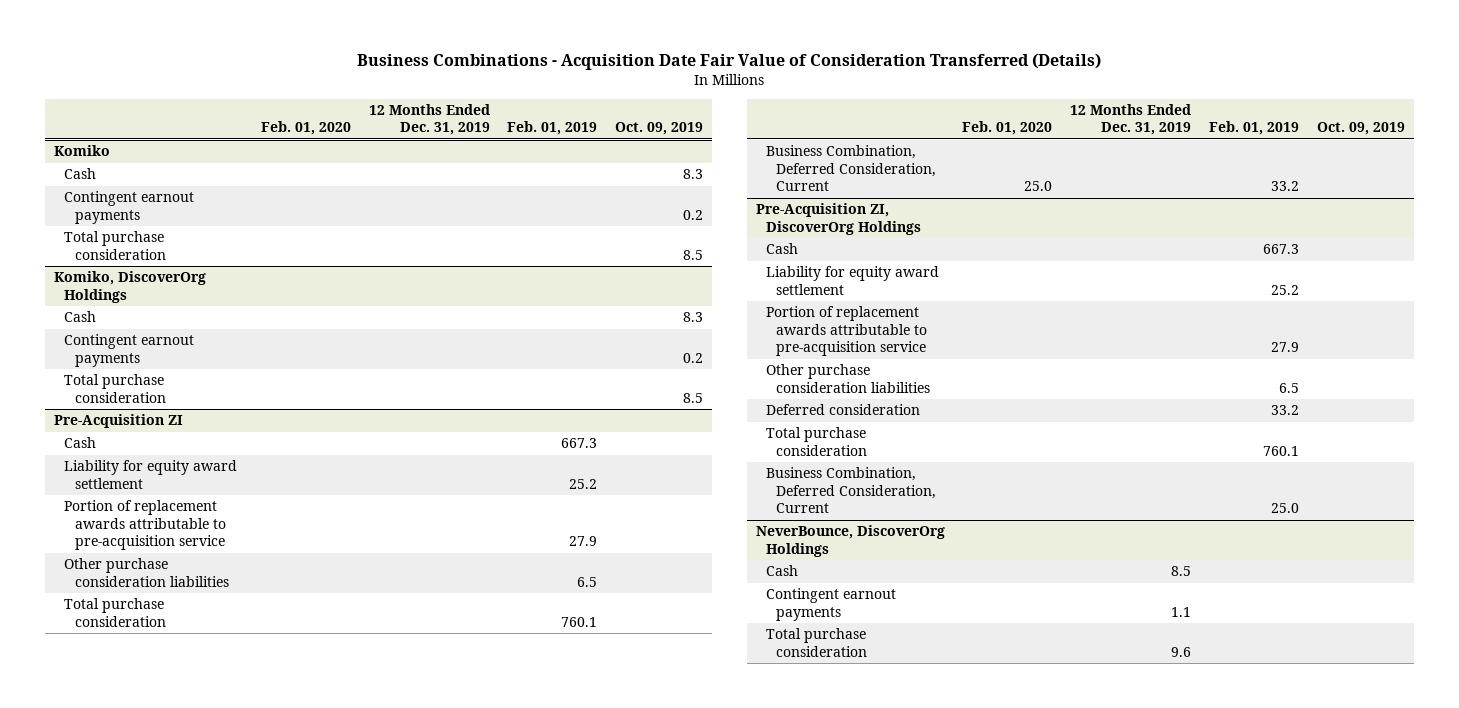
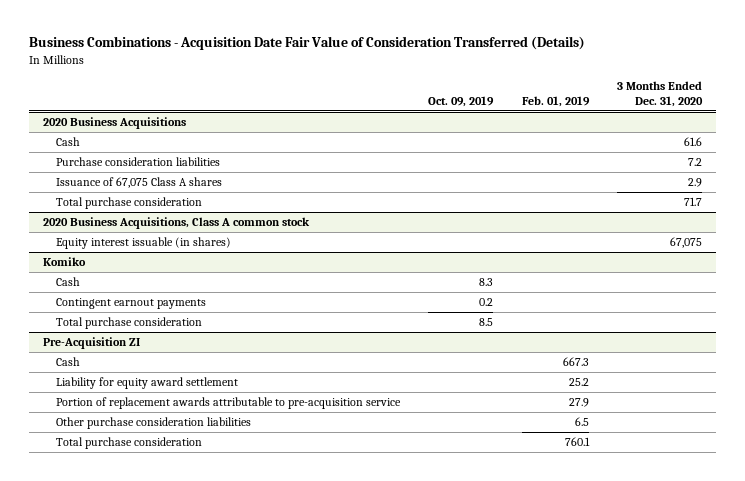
- | Feb. 01, 2020 | 12 Months Ended Dec. 31, 2019 | Feb. 01, 2019 | Oct. 09, 2019
+ | Oct. 09, 2019 | Feb. 01, 2019 | 3 Months Ended Dec. 31, 2020
+ 2020 Business Acquisitions
+ Cash | | | 61.6
+ Purchase consideration liabilities | | | 7.2
+ Issuance of 67,075 Class A shares | | | 2.9
+ Total purchase consideration | | | 71.7
+ 2020 Business Acquisitions, Class A common stock
+ Equity interest issuable (in shares) | | | 67,075
- Komiko, DiscoverOrg Holdings
- Cash | | | | 8.3
- Contingent earnout payments | | | | 0.2
- Total purchase consideration | | | | 8.5
@ Pre-Acquisition ZI
- Business Combination, Deferred Consideration, Current | 25.0 | | 33.2 |
- Pre-Acquisition ZI, DiscoverOrg Holdings
- Cash | | | 667.3 |
- Liability for equity award settlement | | | 25.2 |
- Portion of replacement awards attributable to pre-acquisition service | | | 27.9 |
- Other purchase consideration liabilities | | | 6.5 |
- Deferred consideration | | | 33.2 |
- Total purchase consideration | | | 760.1 |
- Business Combination, Deferred Consideration, Current | | | 25.0 |
- NeverBounce, DiscoverOrg Holdings
- Cash | | 8.5 | |
- Contingent earnout payments | | 1.1 | |
- Total purchase consideration | | 9.6 | |

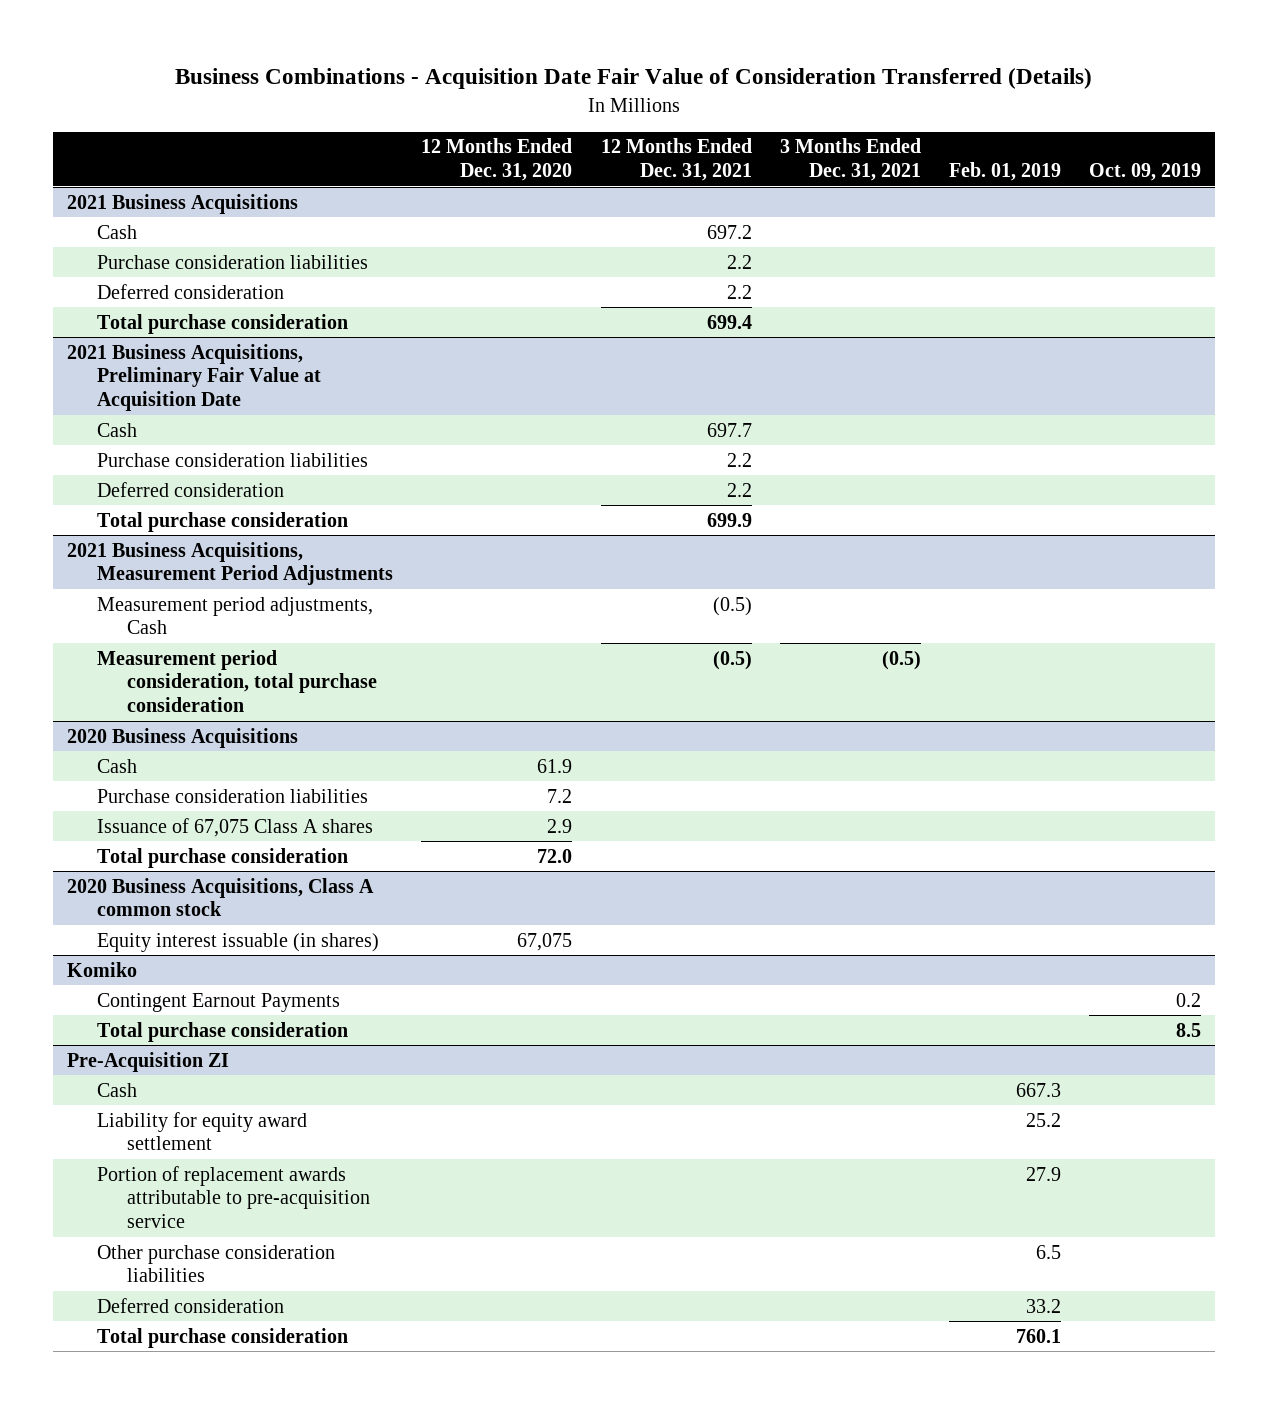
- | Oct. 09, 2019 | Feb. 01, 2019 | 3 Months Ended Dec. 31, 2020
+ | 12 Months Ended Dec. 31, 2020 | 12 Months Ended Dec. 31, 2021 | 3 Months Ended Dec. 31, 2021 | Feb. 01, 2019 | Oct. 09, 2019
+ 2021 Business Acquisitions
+ Cash | | 697.2 | | |
+ Purchase consideration liabilities | | 2.2 | | |
+ Deferred consideration | | 2.2 | | |
+ Total purchase consideration | | 699.4 | | |
+ 2021 Business Acquisitions, Preliminary Fair Value at Acquisition Date
+ Cash | | 697.7 | | |
+ Purchase consideration liabilities | | 2.2 | | |
+ Deferred consideration | | 2.2 | | |
+ Total purchase consideration | | 699.9 | | |
+ 2021 Business Acquisitions, Measurement Period Adjustments
+ Measurement period adjustments, Cash | | (0.5) | | |
+ Measurement period consideration, total purchase consideration | | (0.5) | (0.5) | |
@ Komiko
- Cash | 8.3 | |
- Contingent earnout payments | 0.2 | |
+ Contingent Earnout Payments | | | | | 0.2
@ Pre-Acquisition ZI
+ Deferred consideration | | | | 33.2 |

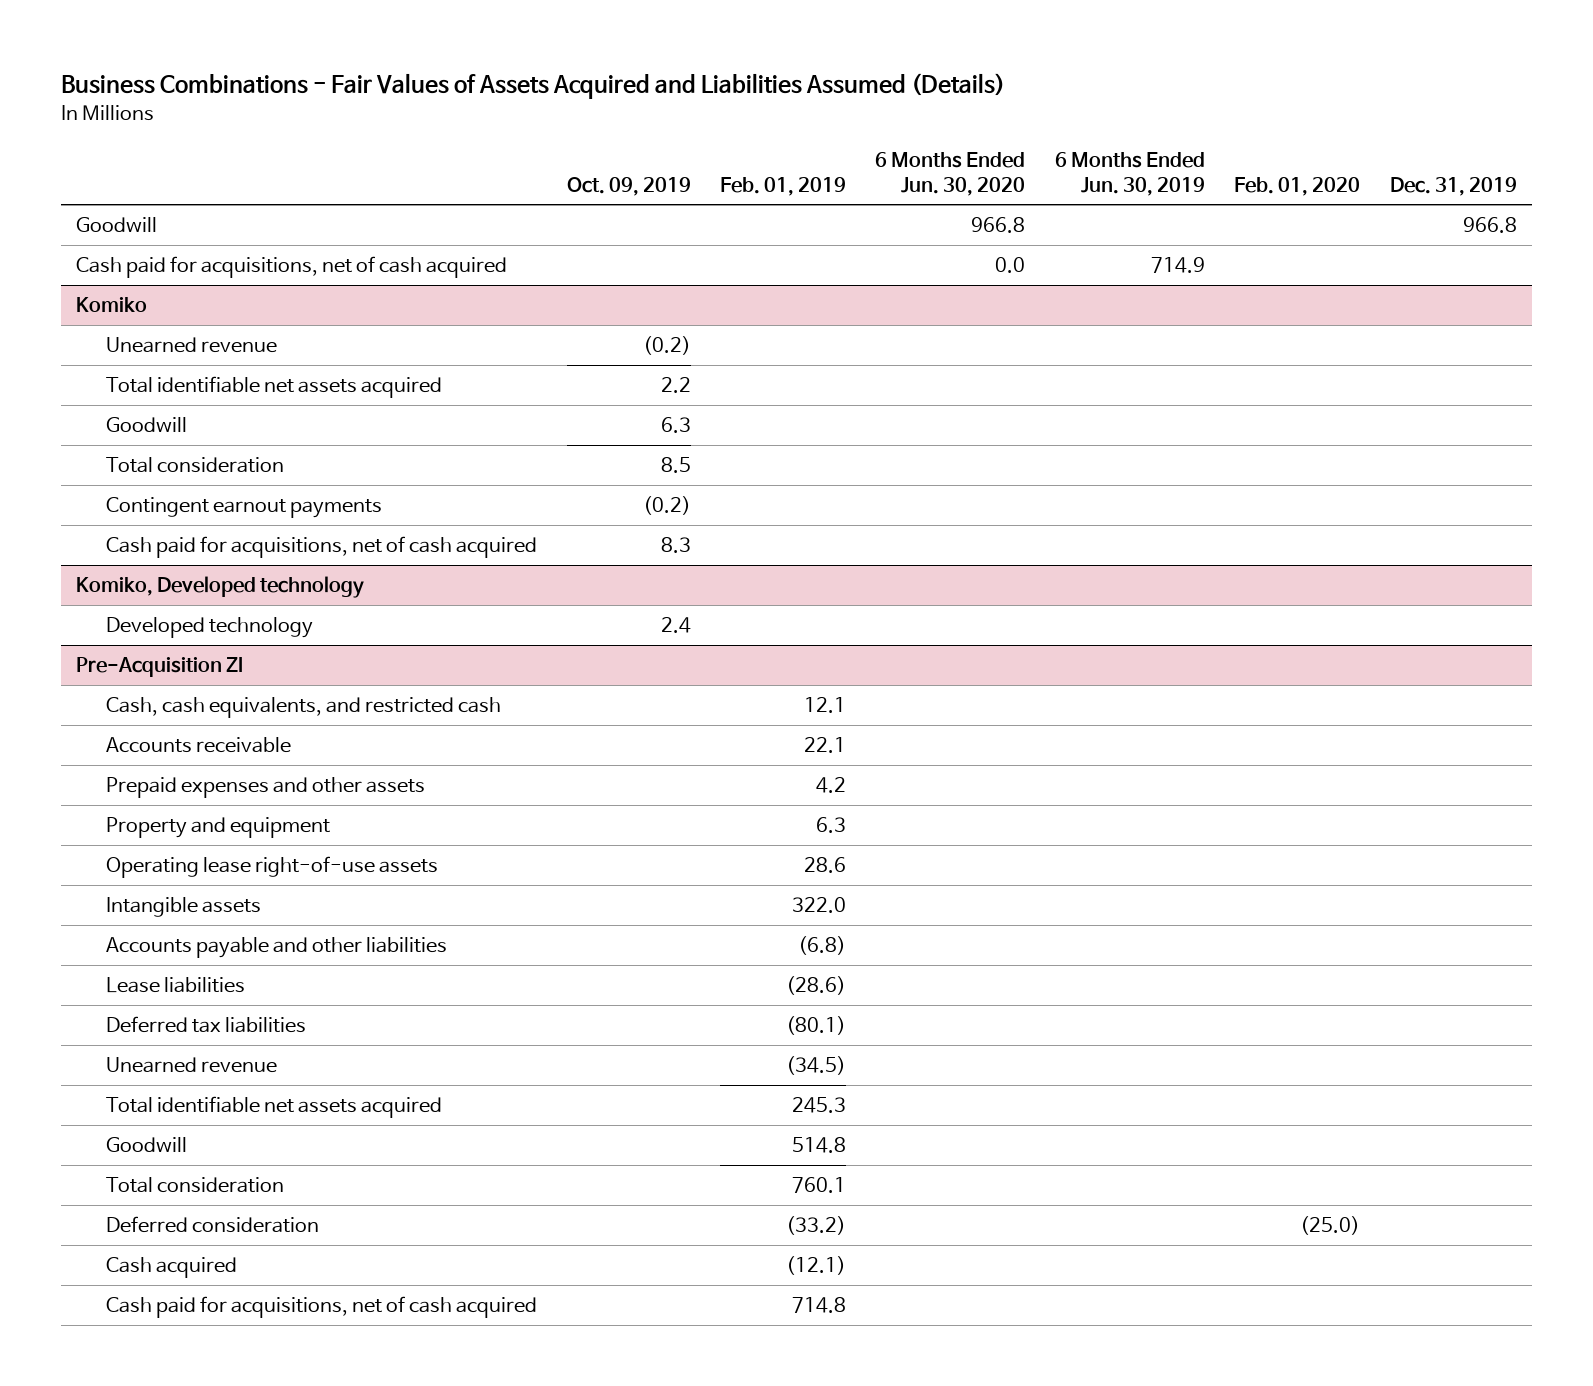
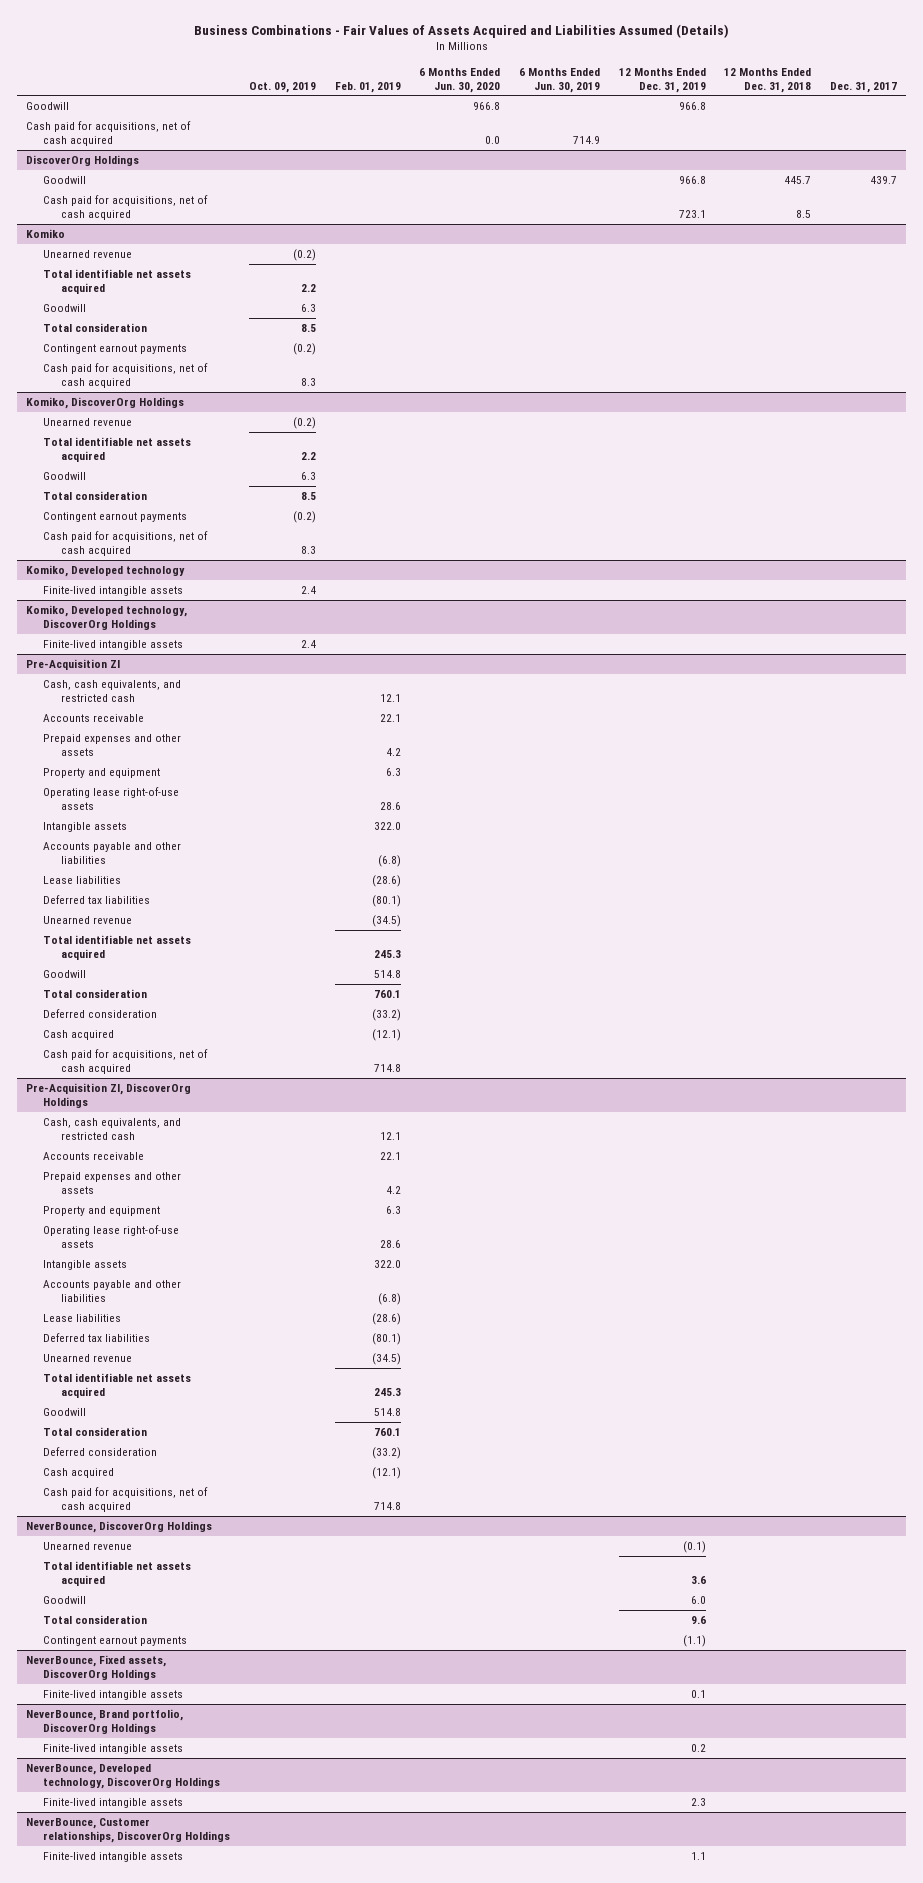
- | Oct. 09, 2019 | Feb. 01, 2019 | 6 Months Ended Jun. 30, 2020 | 6 Months Ended Jun. 30, 2019 | Feb. 01, 2020 | Dec. 31, 2019
+ | Oct. 09, 2019 | Feb. 01, 2019 | 6 Months Ended Jun. 30, 2020 | 6 Months Ended Jun. 30, 2019 | 12 Months Ended Dec. 31, 2019 | 12 Months Ended Dec. 31, 2018 | Dec. 31, 2017
+ DiscoverOrg Holdings
+ Goodwill | | | | | 966.8 | 445.7 | 439.7
+ Cash paid for acquisitions, net of cash acquired | | | | | 723.1 | 8.5 |
+ Komiko, DiscoverOrg Holdings
+ Unearned revenue | (0.2) | | | | | |
+ Total identifiable net assets acquired | 2.2 | | | | | |
+ Goodwill | 6.3 | | | | | |
+ Total consideration | 8.5 | | | | | |
+ Contingent earnout payments | (0.2) | | | | | |
+ Cash paid for acquisitions, net of cash acquired | 8.3 | | | | | |
@ Komiko, Developed technology
- Developed technology | 2.4 | | | | |
+ Finite-lived intangible assets | 2.4 | | | | | |
+ Komiko, Developed technology, DiscoverOrg Holdings
+ Finite-lived intangible assets | 2.4 | | | | | |
+ Pre-Acquisition ZI, DiscoverOrg Holdings
+ Cash, cash equivalents, and restricted cash | | 12.1 | | | | |
+ Accounts receivable | | 22.1 | | | | |
+ Prepaid expenses and other assets | | 4.2 | | | | |
+ Property and equipment | | 6.3 | | | | |
+ Operating lease right-of-use assets | | 28.6 | | | | |
+ Intangible assets | | 322.0 | | | | |
+ Accounts payable and other liabilities | | (6.8) | | | | |
+ Lease liabilities | | (28.6) | | | | |
+ Deferred tax liabilities | | (80.1) | | | | |
+ Unearned revenue | | (34.5) | | | | |
+ Total identifiable net assets acquired | | 245.3 | | | | |
+ Goodwill | | 514.8 | | | | |
+ Total consideration | | 760.1 | | | | |
+ Deferred consideration | | (33.2) | | | | |
+ Cash acquired | | (12.1) | | | | |
+ Cash paid for acquisitions, net of cash acquired | | 714.8 | | | | |
+ NeverBounce, DiscoverOrg Holdings
+ Unearned revenue | | | | | (0.1) | |
+ Total identifiable net assets acquired | | | | | 3.6 | |
+ Goodwill | | | | | 6.0 | |
+ Total consideration | | | | | 9.6 | |
+ Contingent earnout payments | | | | | (1.1) | |
+ NeverBounce, Fixed assets, DiscoverOrg Holdings
+ Finite-lived intangible assets | | | | | 0.1 | |
+ NeverBounce, Brand portfolio, DiscoverOrg Holdings
+ Finite-lived intangible assets | | | | | 0.2 | |
+ NeverBounce, Developed technology, DiscoverOrg Holdings
+ Finite-lived intangible assets | | | | | 2.3 | |
+ NeverBounce, Customer relationships, DiscoverOrg Holdings
+ Finite-lived intangible assets | | | | | 1.1 | |

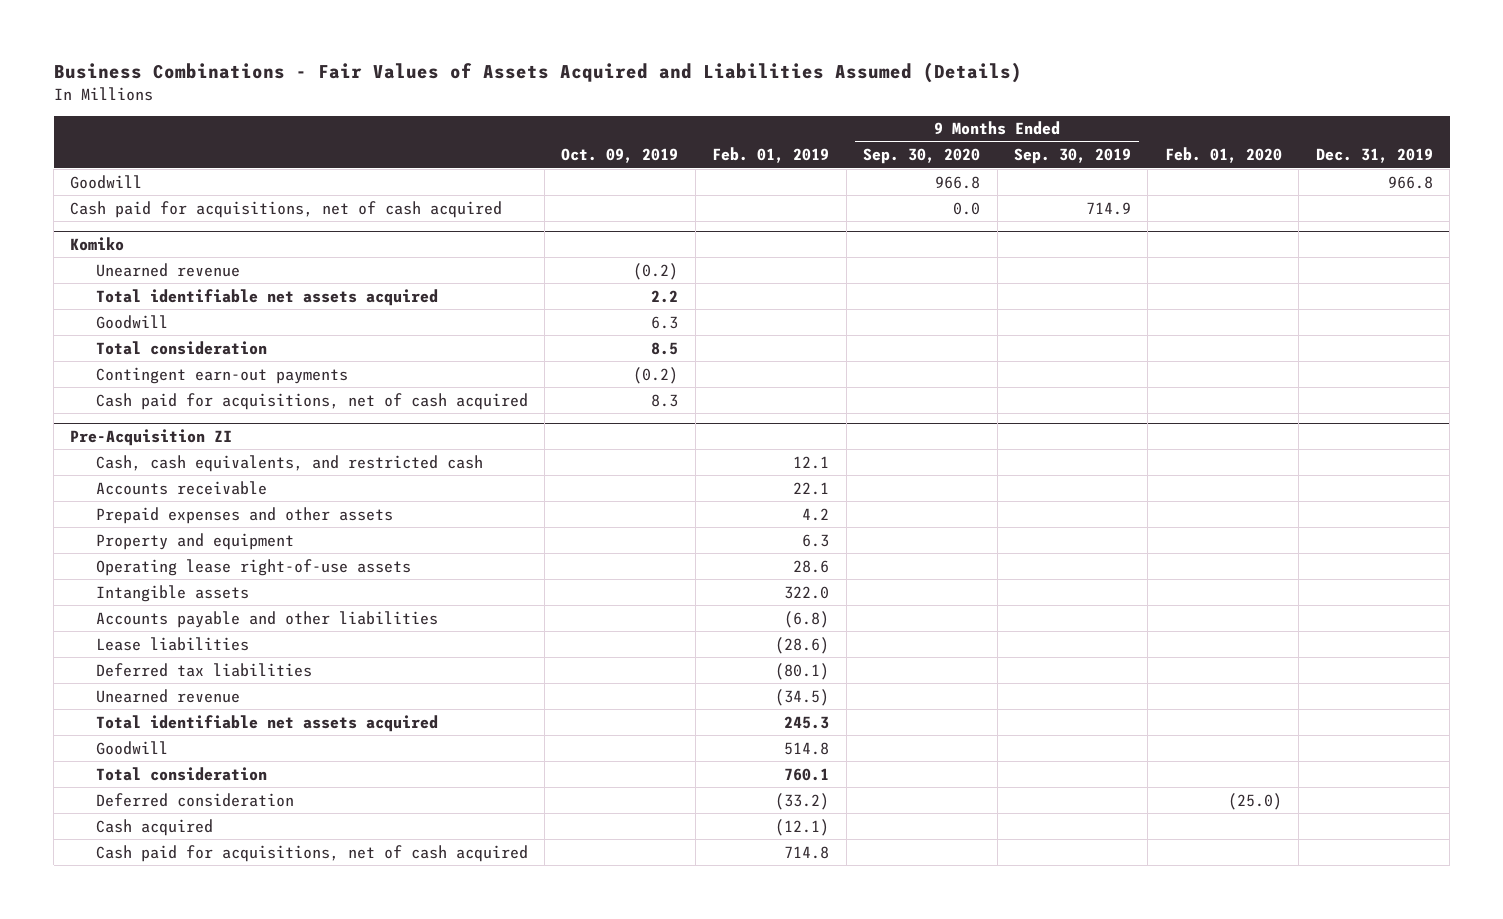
- | Oct. 09, 2019 | Feb. 01, 2019 | 6 Months Ended Jun. 30, 2020 | 6 Months Ended Jun. 30, 2019 | 12 Months Ended Dec. 31, 2019 | 12 Months Ended Dec. 31, 2018 | Dec. 31, 2017
+ | Oct. 09, 2019 | Feb. 01, 2019 | 9 Months Ended Sep. 30, 2020 | 9 Months Ended Sep. 30, 2019 | Feb. 01, 2020 | Dec. 31, 2019
- DiscoverOrg Holdings
- Goodwill | | | | | 966.8 | 445.7 | 439.7
- Cash paid for acquisitions, net of cash acquired | | | | | 723.1 | 8.5 |
@ Komiko
- Contingent earnout payments | (0.2) | | | | | |
+ Contingent earn-out payments | (0.2) | | | | |
- Komiko, DiscoverOrg Holdings
- Unearned revenue | (0.2) | | | | | |
- Total identifiable net assets acquired | 2.2 | | | | | |
- Goodwill | 6.3 | | | | | |
- Total consideration | 8.5 | | | | | |
- Contingent earnout payments | (0.2) | | | | | |
- Cash paid for acquisitions, net of cash acquired | 8.3 | | | | | |
- Komiko, Developed technology
- Finite-lived intangible assets | 2.4 | | | | | |
- Komiko, Developed technology, DiscoverOrg Holdings
- Finite-lived intangible assets | 2.4 | | | | | |
- Pre-Acquisition ZI, DiscoverOrg Holdings
- Cash, cash equivalents, and restricted cash | | 12.1 | | | | |
- Accounts receivable | | 22.1 | | | | |
- Prepaid expenses and other assets | | 4.2 | | | | |
- Property and equipment | | 6.3 | | | | |
- Operating lease right-of-use assets | | 28.6 | | | | |
- Intangible assets | | 322.0 | | | | |
- Accounts payable and other liabilities | | (6.8) | | | | |
- Lease liabilities | | (28.6) | | | | |
- Deferred tax liabilities | | (80.1) | | | | |
- Unearned revenue | | (34.5) | | | | |
- Total identifiable net assets acquired | | 245.3 | | | | |
- Goodwill | | 514.8 | | | | |
- Total consideration | | 760.1 | | | | |
- Deferred consideration | | (33.2) | | | | |
- Cash acquired | | (12.1) | | | | |
- Cash paid for acquisitions, net of cash acquired | | 714.8 | | | | |
- NeverBounce, DiscoverOrg Holdings
- Unearned revenue | | | | | (0.1) | |
- Total identifiable net assets acquired | | | | | 3.6 | |
- Goodwill | | | | | 6.0 | |
- Total consideration | | | | | 9.6 | |
- Contingent earnout payments | | | | | (1.1) | |
- NeverBounce, Fixed assets, DiscoverOrg Holdings
- Finite-lived intangible assets | | | | | 0.1 | |
- NeverBounce, Brand portfolio, DiscoverOrg Holdings
- Finite-lived intangible assets | | | | | 0.2 | |
- NeverBounce, Developed technology, DiscoverOrg Holdings
- Finite-lived intangible assets | | | | | 2.3 | |
- NeverBounce, Customer relationships, DiscoverOrg Holdings
- Finite-lived intangible assets | | | | | 1.1 | |

